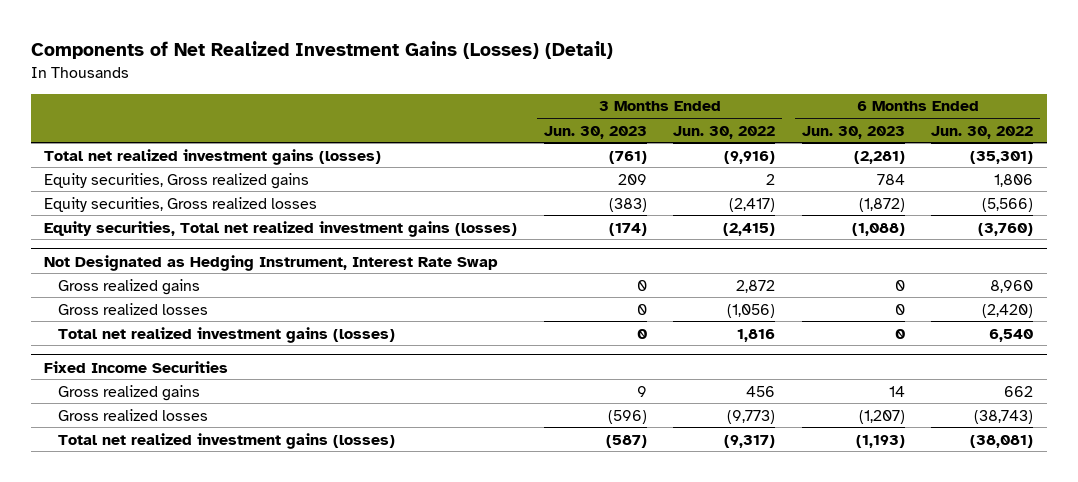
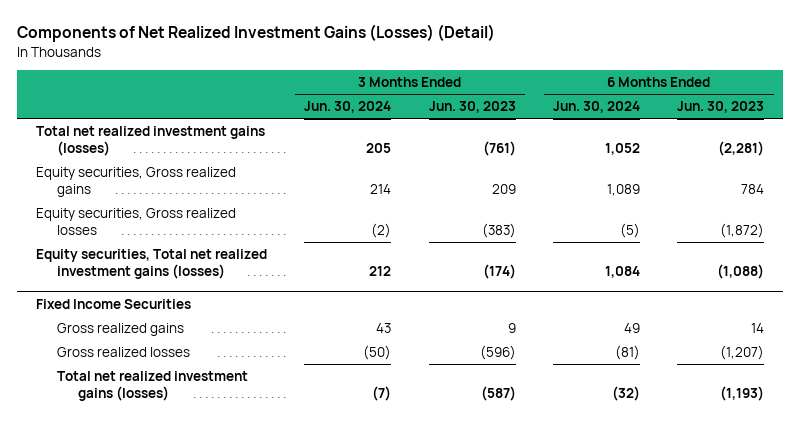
- | 3 Months Ended Jun. 30, 2023 | 3 Months Ended Jun. 30, 2022 | 6 Months Ended Jun. 30, 2023 | 6 Months Ended Jun. 30, 2022
+ | 3 Months Ended Jun. 30, 2024 | 3 Months Ended Jun. 30, 2023 | 6 Months Ended Jun. 30, 2024 | 6 Months Ended Jun. 30, 2023
- Not Designated as Hedging Instrument, Interest Rate Swap
- Gross realized gains | 0 | 2,872 | 0 | 8,960
- Gross realized losses | 0 | (1,056) | 0 | (2,420)
- Total net realized investment gains (losses) | 0 | 1,816 | 0 | 6,540

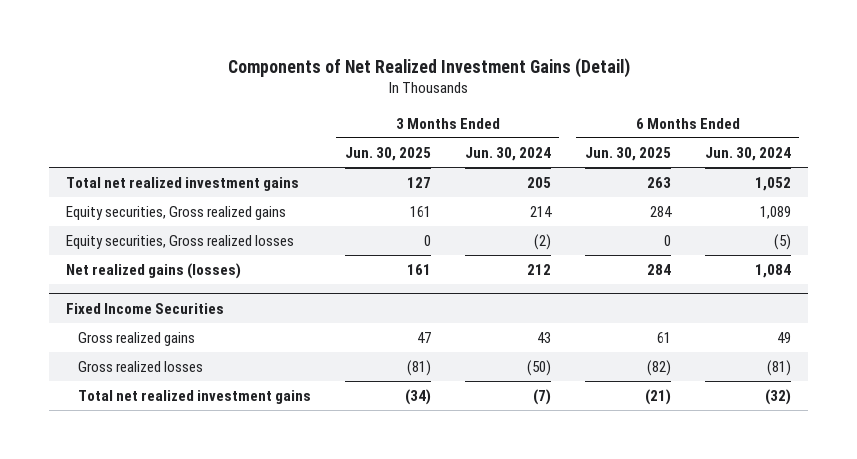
- Components of Net Realized Investment Gains (Losses) (Detail)
+ Components of Net Realized Investment Gains (Detail)
- | 3 Months Ended Jun. 30, 2024 | 3 Months Ended Jun. 30, 2023 | 6 Months Ended Jun. 30, 2024 | 6 Months Ended Jun. 30, 2023
+ | 3 Months Ended Jun. 30, 2025 | 3 Months Ended Jun. 30, 2024 | 6 Months Ended Jun. 30, 2025 | 6 Months Ended Jun. 30, 2024
- Total net realized investment gains (losses) | 205 | (761) | 1,052 | (2,281)
+ Total net realized investment gains | 127 | 205 | 263 | 1,052
- Equity securities, Total net realized investment gains (losses) | 212 | (174) | 1,084 | (1,088)
+ Net realized gains (losses) | 161 | 212 | 284 | 1,084
@ Fixed Income Securities
- Total net realized investment gains (losses) | (7) | (587) | (32) | (1,193)
+ Total net realized investment gains | (34) | (7) | (21) | (32)

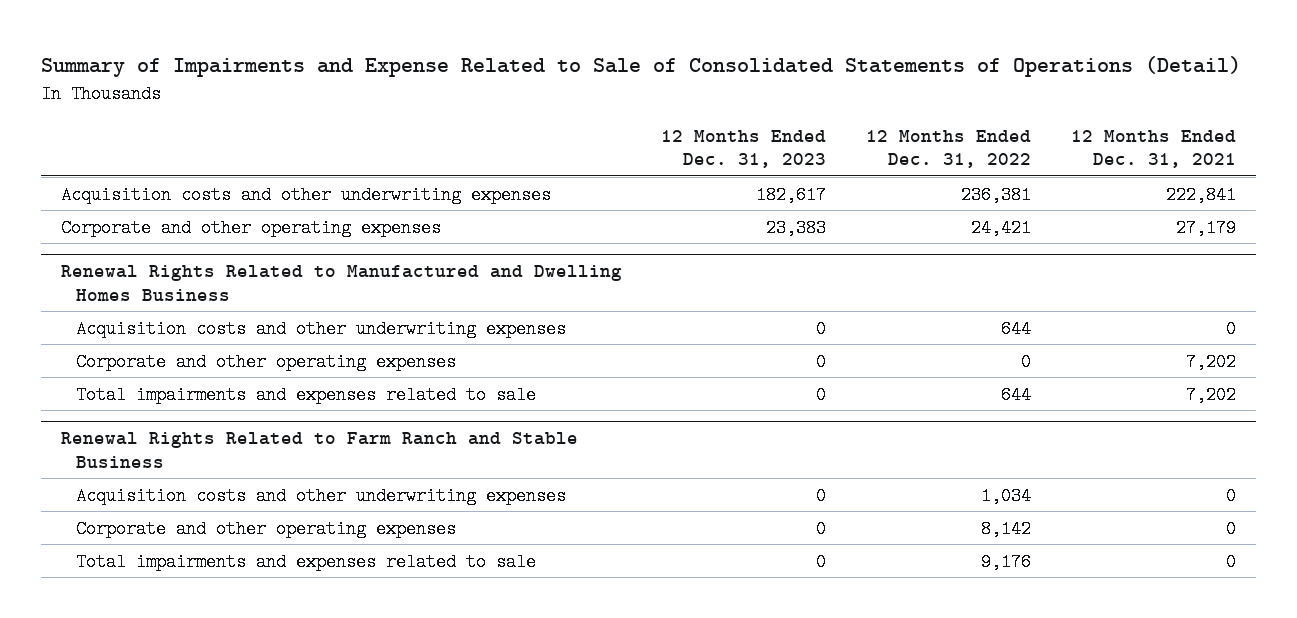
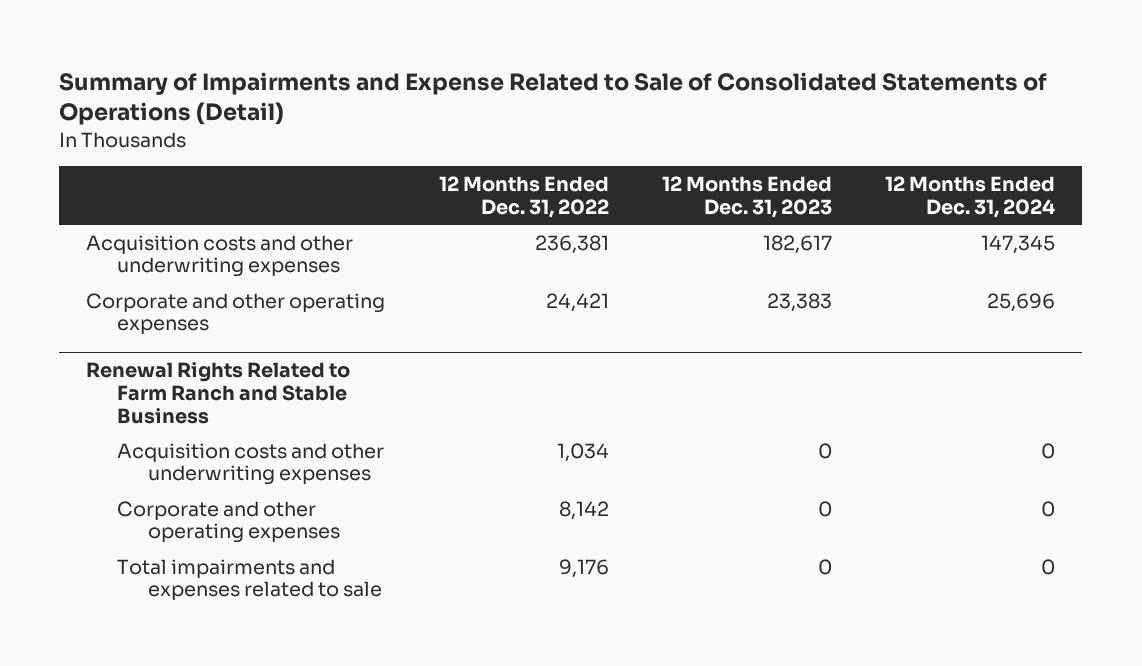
- | 12 Months Ended Dec. 31, 2023 | 12 Months Ended Dec. 31, 2022 | 12 Months Ended Dec. 31, 2021
+ | 12 Months Ended Dec. 31, 2022 | 12 Months Ended Dec. 31, 2023 | 12 Months Ended Dec. 31, 2024
- Renewal Rights Related to Manufactured and Dwelling Homes Business
- Acquisition costs and other underwriting expenses | 0 | 644 | 0
- Corporate and other operating expenses | 0 | 0 | 7,202
- Total impairments and expenses related to sale | 0 | 644 | 7,202

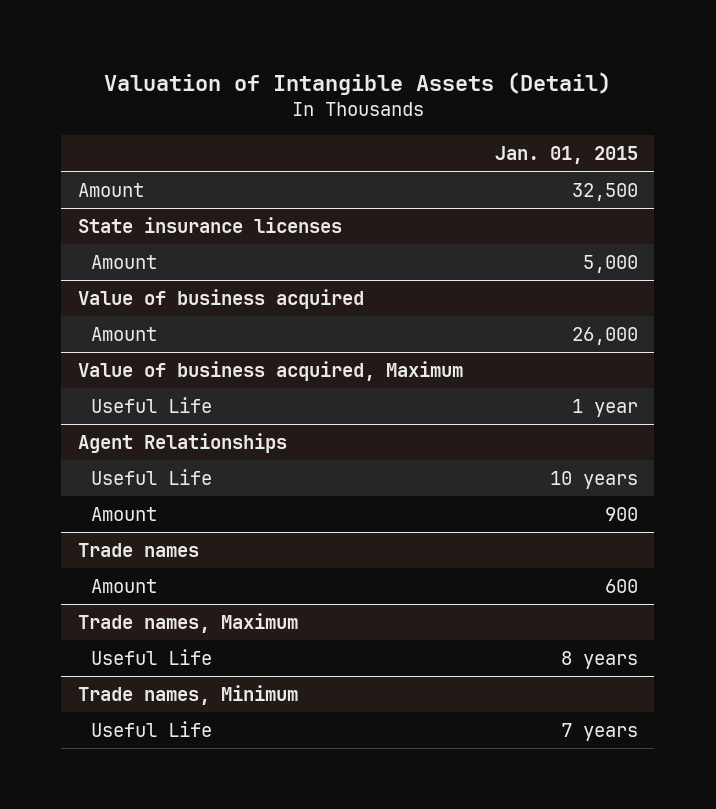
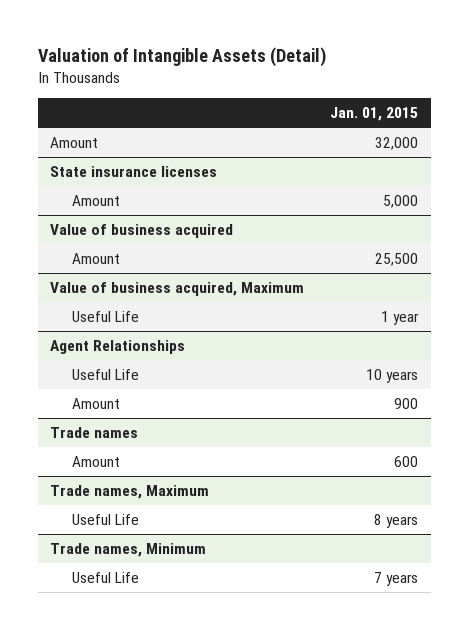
- Amount | 32,500
+ Amount | 32,000
@ Value of business acquired
- Amount | 26,000
+ Amount | 25,500

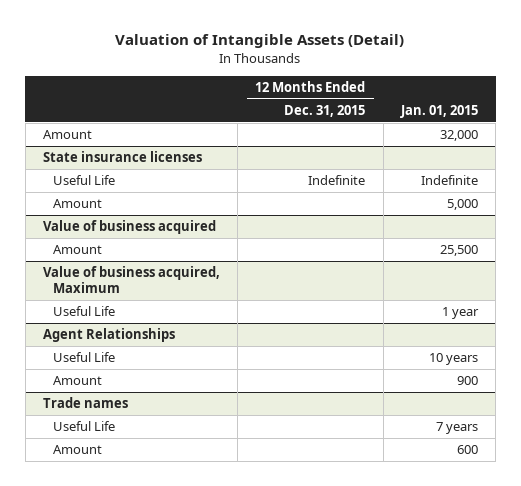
- | Jan. 01, 2015
+ | 12 Months Ended Dec. 31, 2015 | Jan. 01, 2015
@ State insurance licenses
+ Useful Life | Indefinite | Indefinite
- Trade names, Maximum
- Useful Life | 8 years
- Trade names, Minimum
@ Trade names
moved down: Amount | | 600

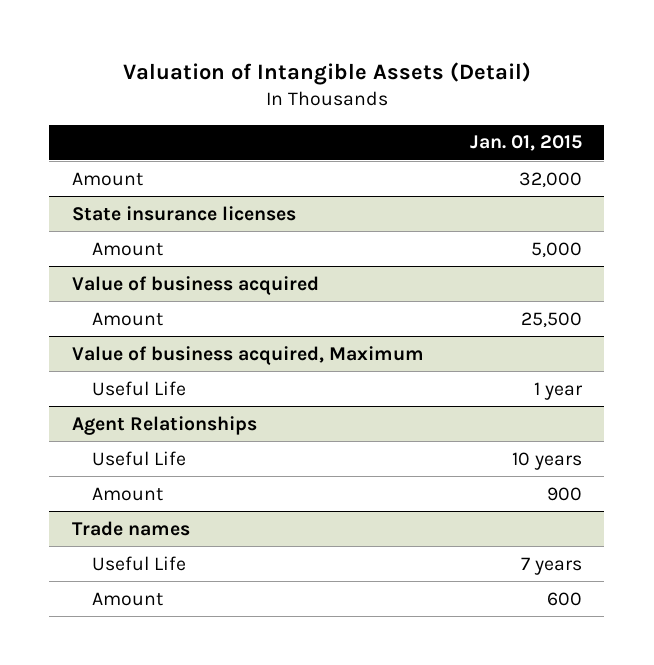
- | 12 Months Ended Dec. 31, 2015 | Jan. 01, 2015
+ | Jan. 01, 2015
@ State insurance licenses
- Useful Life | Indefinite | Indefinite

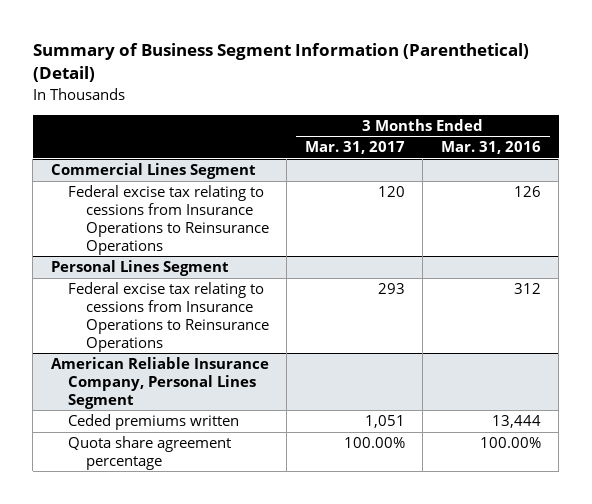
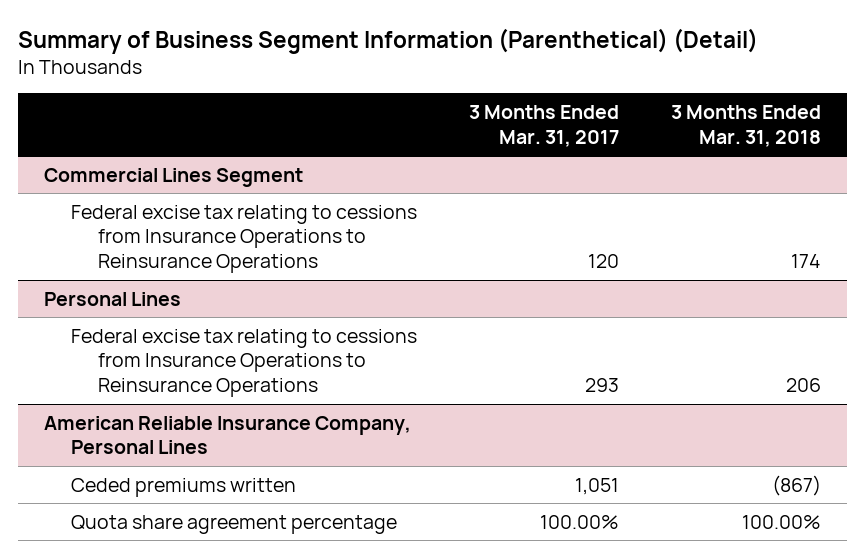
- | 3 Months Ended Mar. 31, 2017 | 3 Months Ended Mar. 31, 2016
+ | 3 Months Ended Mar. 31, 2017 | 3 Months Ended Mar. 31, 2018
- Personal Lines Segment
+ Personal Lines
- American Reliable Insurance Company, Personal Lines Segment
+ American Reliable Insurance Company, Personal Lines

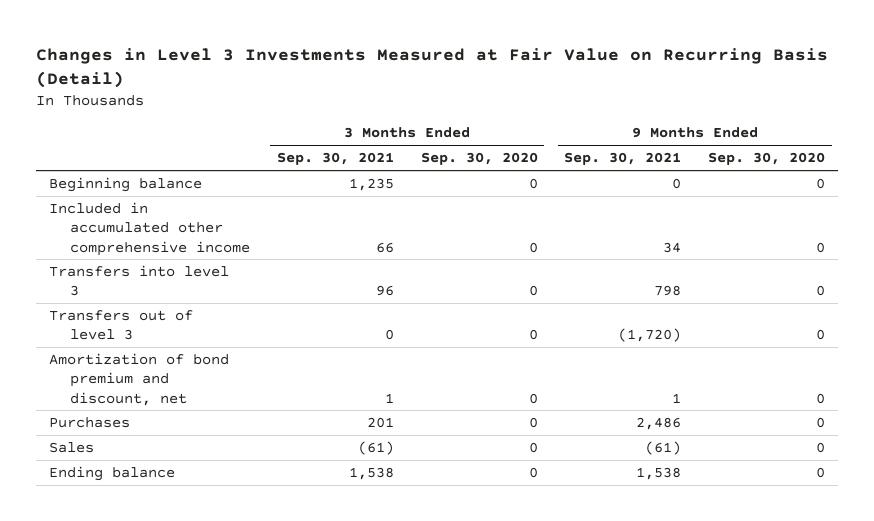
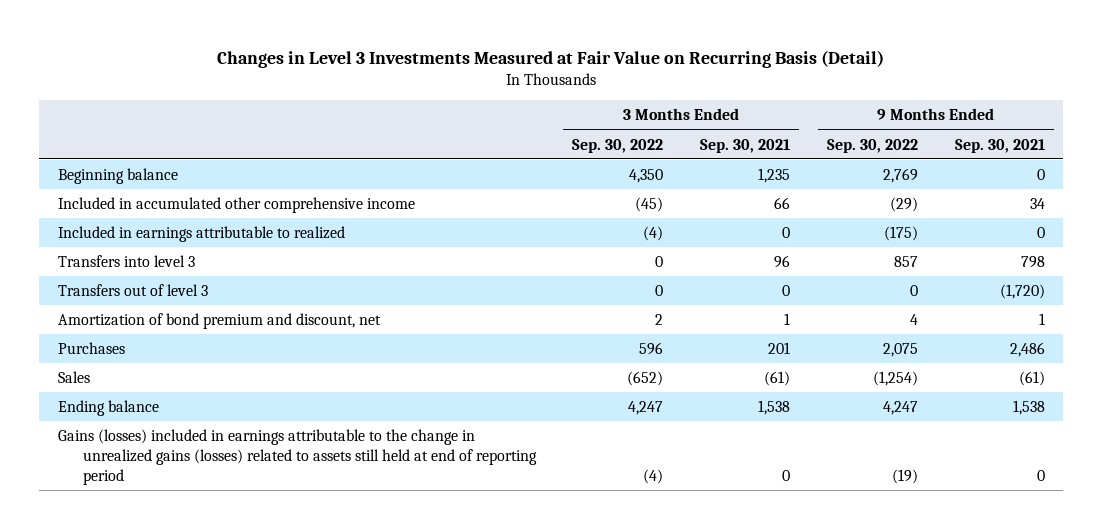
- | 3 Months Ended Sep. 30, 2021 | 3 Months Ended Sep. 30, 2020 | 9 Months Ended Sep. 30, 2021 | 9 Months Ended Sep. 30, 2020
+ | 3 Months Ended Sep. 30, 2022 | 3 Months Ended Sep. 30, 2021 | 9 Months Ended Sep. 30, 2022 | 9 Months Ended Sep. 30, 2021
+ Included in earnings attributable to realized | (4) | 0 | (175) | 0
+ Gains (losses) included in earnings attributable to the change in unrealized gains (losses) related to assets still held at end of reporting period | (4) | 0 | (19) | 0

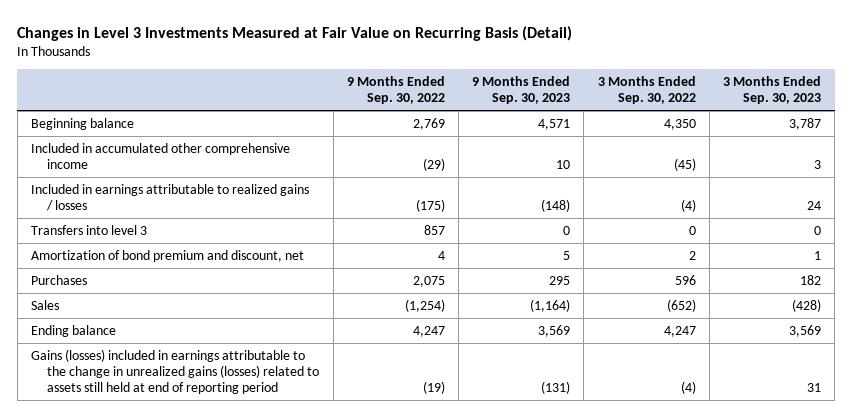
- | 3 Months Ended Sep. 30, 2022 | 3 Months Ended Sep. 30, 2021 | 9 Months Ended Sep. 30, 2022 | 9 Months Ended Sep. 30, 2021
+ | 9 Months Ended Sep. 30, 2022 | 9 Months Ended Sep. 30, 2023 | 3 Months Ended Sep. 30, 2022 | 3 Months Ended Sep. 30, 2023
- Included in earnings attributable to realized | (4) | 0 | (175) | 0
+ Included in earnings attributable to realized gains / losses | (175) | (148) | (4) | 24
- Transfers out of level 3 | 0 | 0 | 0 | (1,720)

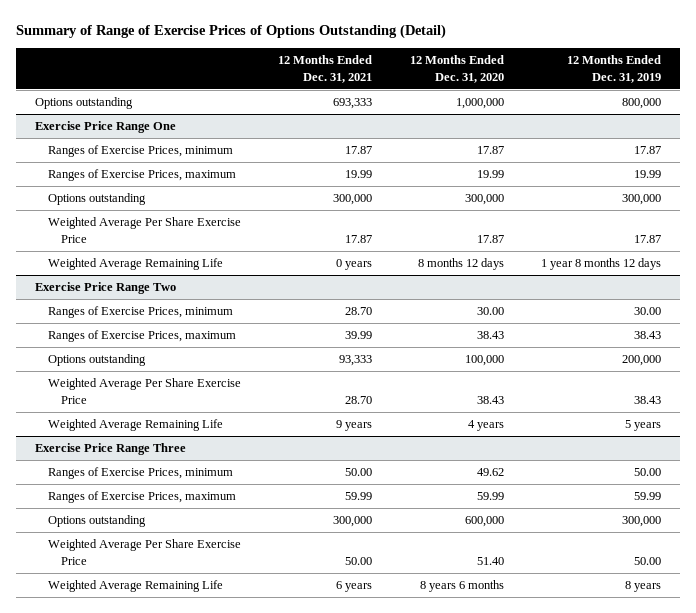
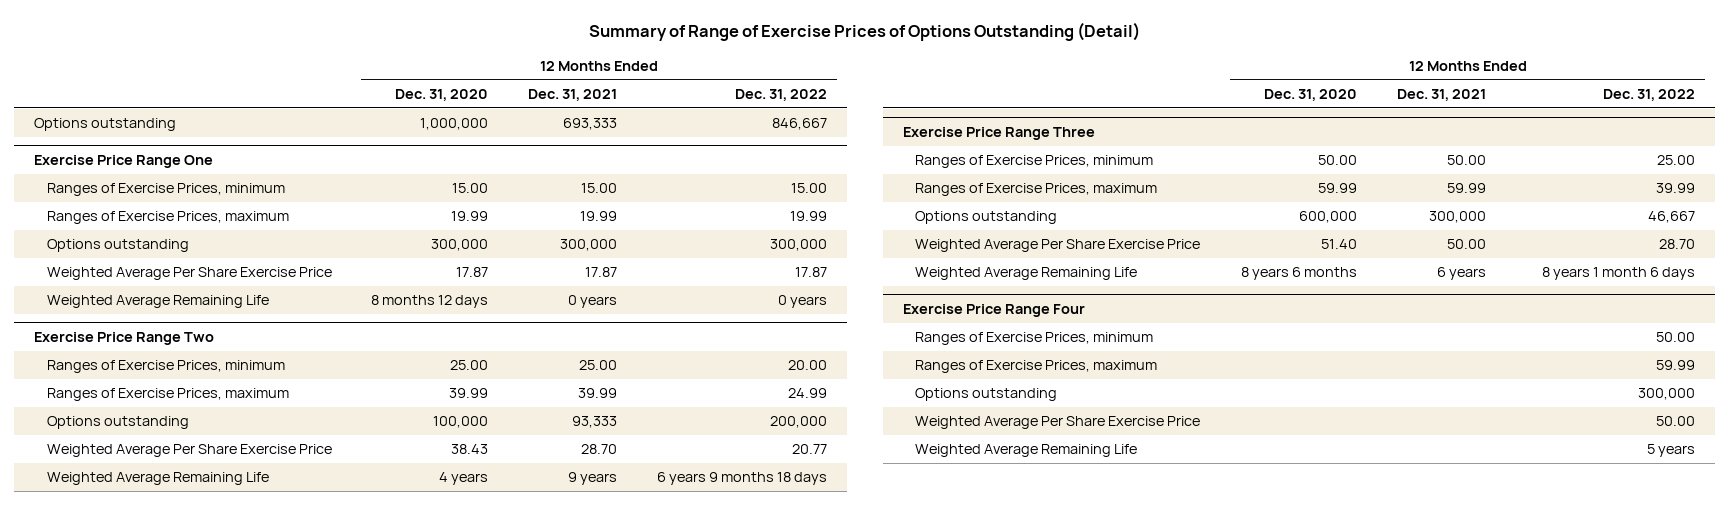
- | 12 Months Ended Dec. 31, 2021 | 12 Months Ended Dec. 31, 2020 | 12 Months Ended Dec. 31, 2019
+ | 12 Months Ended Dec. 31, 2020 | 12 Months Ended Dec. 31, 2021 | 12 Months Ended Dec. 31, 2022
@ Exercise Price Range One
- Ranges of Exercise Prices, minimum | 17.87 | 17.87 | 17.87
+ Ranges of Exercise Prices, minimum | 15.00 | 15.00 | 15.00
@ Exercise Price Range Two
- Ranges of Exercise Prices, minimum | 28.70 | 30.00 | 30.00
- Ranges of Exercise Prices, maximum | 39.99 | 38.43 | 38.43
+ Ranges of Exercise Prices, minimum | 25.00 | 25.00 | 20.00
+ Ranges of Exercise Prices, maximum | 39.99 | 39.99 | 24.99
@ Exercise Price Range Three
- Ranges of Exercise Prices, minimum | 50.00 | 49.62 | 50.00
+ Ranges of Exercise Prices, minimum | 50.00 | 50.00 | 25.00
+ Exercise Price Range Four
+ Ranges of Exercise Prices, minimum | | | 50.00
+ Ranges of Exercise Prices, maximum | | | 59.99
+ Options outstanding | | | 300,000
+ Weighted Average Per Share Exercise Price | | | 50.00
+ Weighted Average Remaining Life | | | 5 years

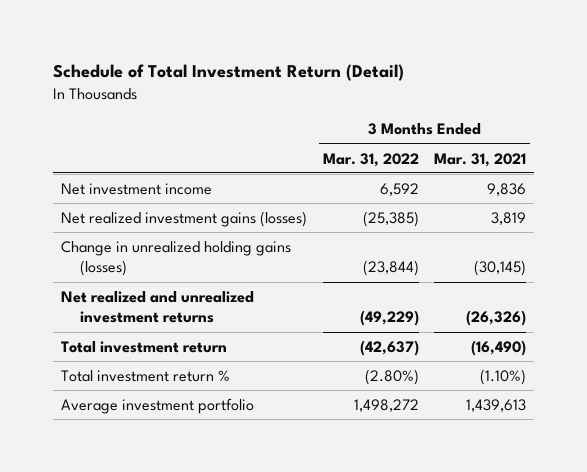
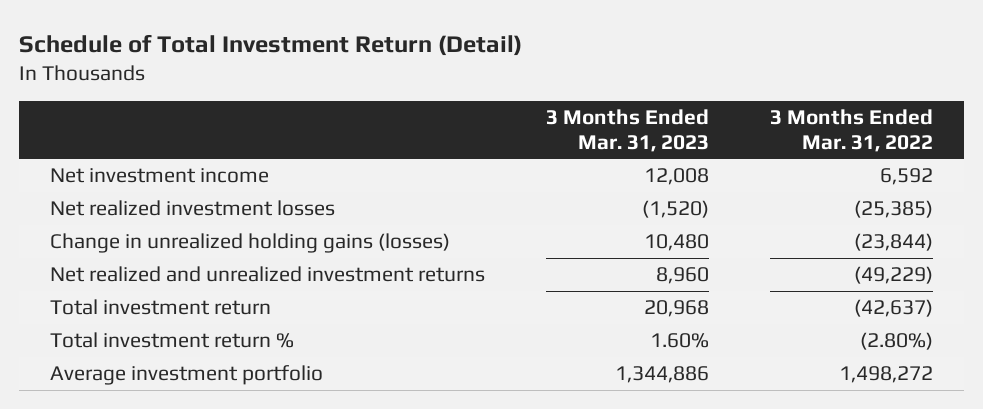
- | 3 Months Ended Mar. 31, 2022 | 3 Months Ended Mar. 31, 2021
+ | 3 Months Ended Mar. 31, 2023 | 3 Months Ended Mar. 31, 2022
- Net realized investment gains (losses) | (25,385) | 3,819
+ Net realized investment losses | (1,520) | (25,385)

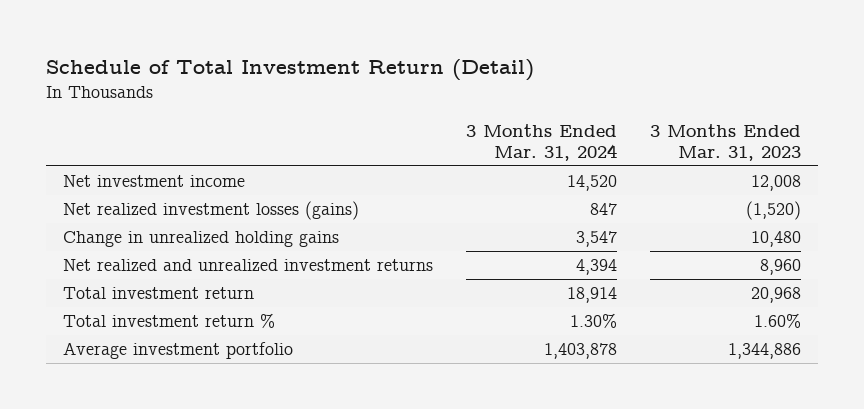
- | 3 Months Ended Mar. 31, 2023 | 3 Months Ended Mar. 31, 2022
+ | 3 Months Ended Mar. 31, 2024 | 3 Months Ended Mar. 31, 2023
- Net realized investment losses | (1,520) | (25,385)
- Change in unrealized holding gains (losses) | 10,480 | (23,844)
+ Net realized investment losses (gains) | 847 | (1,520)
+ Change in unrealized holding gains | 3,547 | 10,480

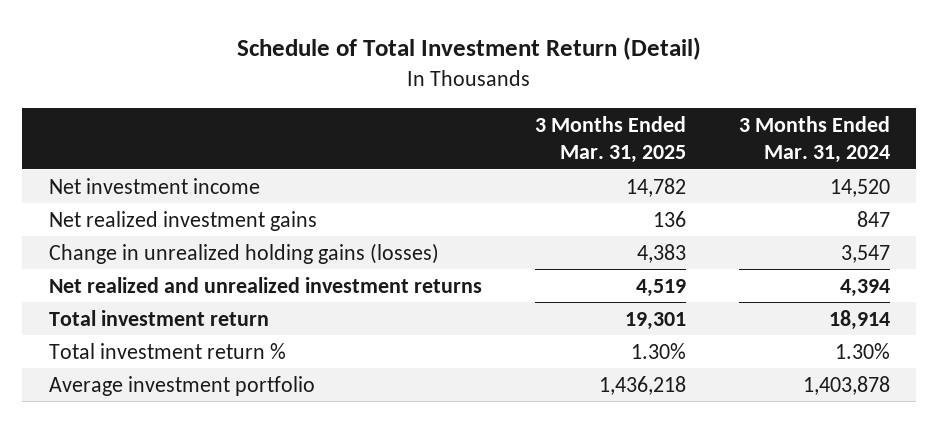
- | 3 Months Ended Mar. 31, 2024 | 3 Months Ended Mar. 31, 2023
+ | 3 Months Ended Mar. 31, 2025 | 3 Months Ended Mar. 31, 2024
- Net realized investment losses (gains) | 847 | (1,520)
- Change in unrealized holding gains | 3,547 | 10,480
+ Net realized investment gains | 136 | 847
+ Change in unrealized holding gains (losses) | 4,383 | 3,547

